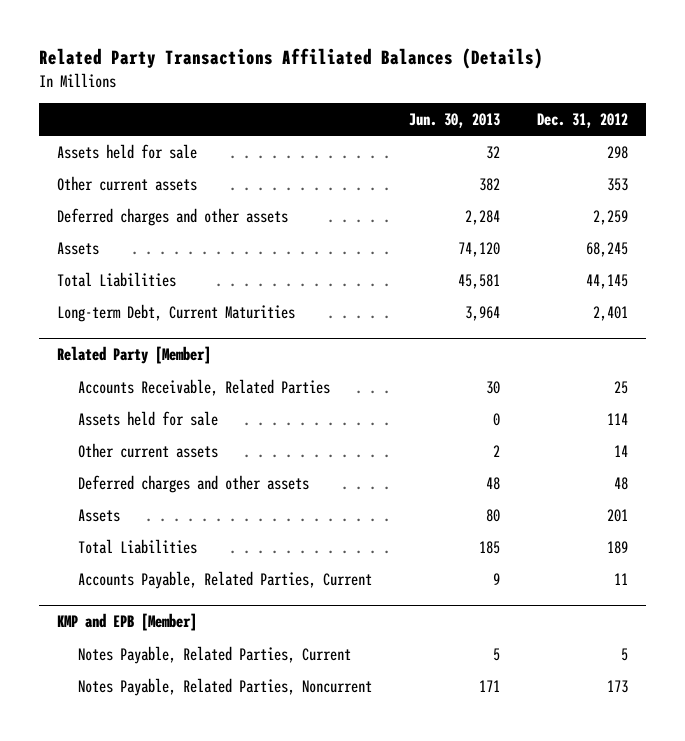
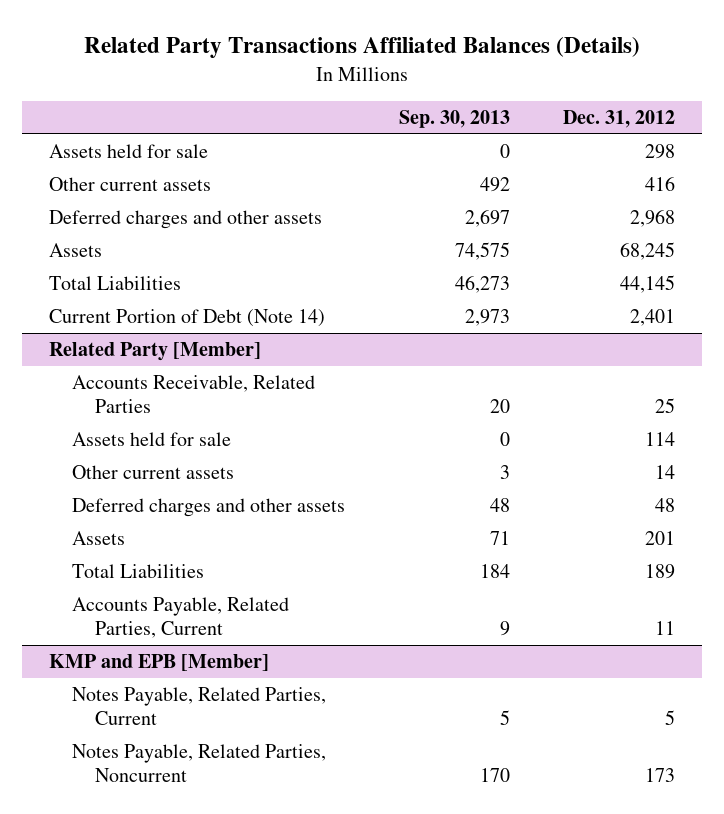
- | Jun. 30, 2013 | Dec. 31, 2012
+ | Sep. 30, 2013 | Dec. 31, 2012
- Other current assets | 382 | 353
- Deferred charges and other assets | 2,284 | 2,259
+ Other current assets | 492 | 416
+ Deferred charges and other assets | 2,697 | 2,968
- Long-term Debt, Current Maturities | 3,964 | 2,401
+ Current Portion of Debt (Note 14) | 2,973 | 2,401

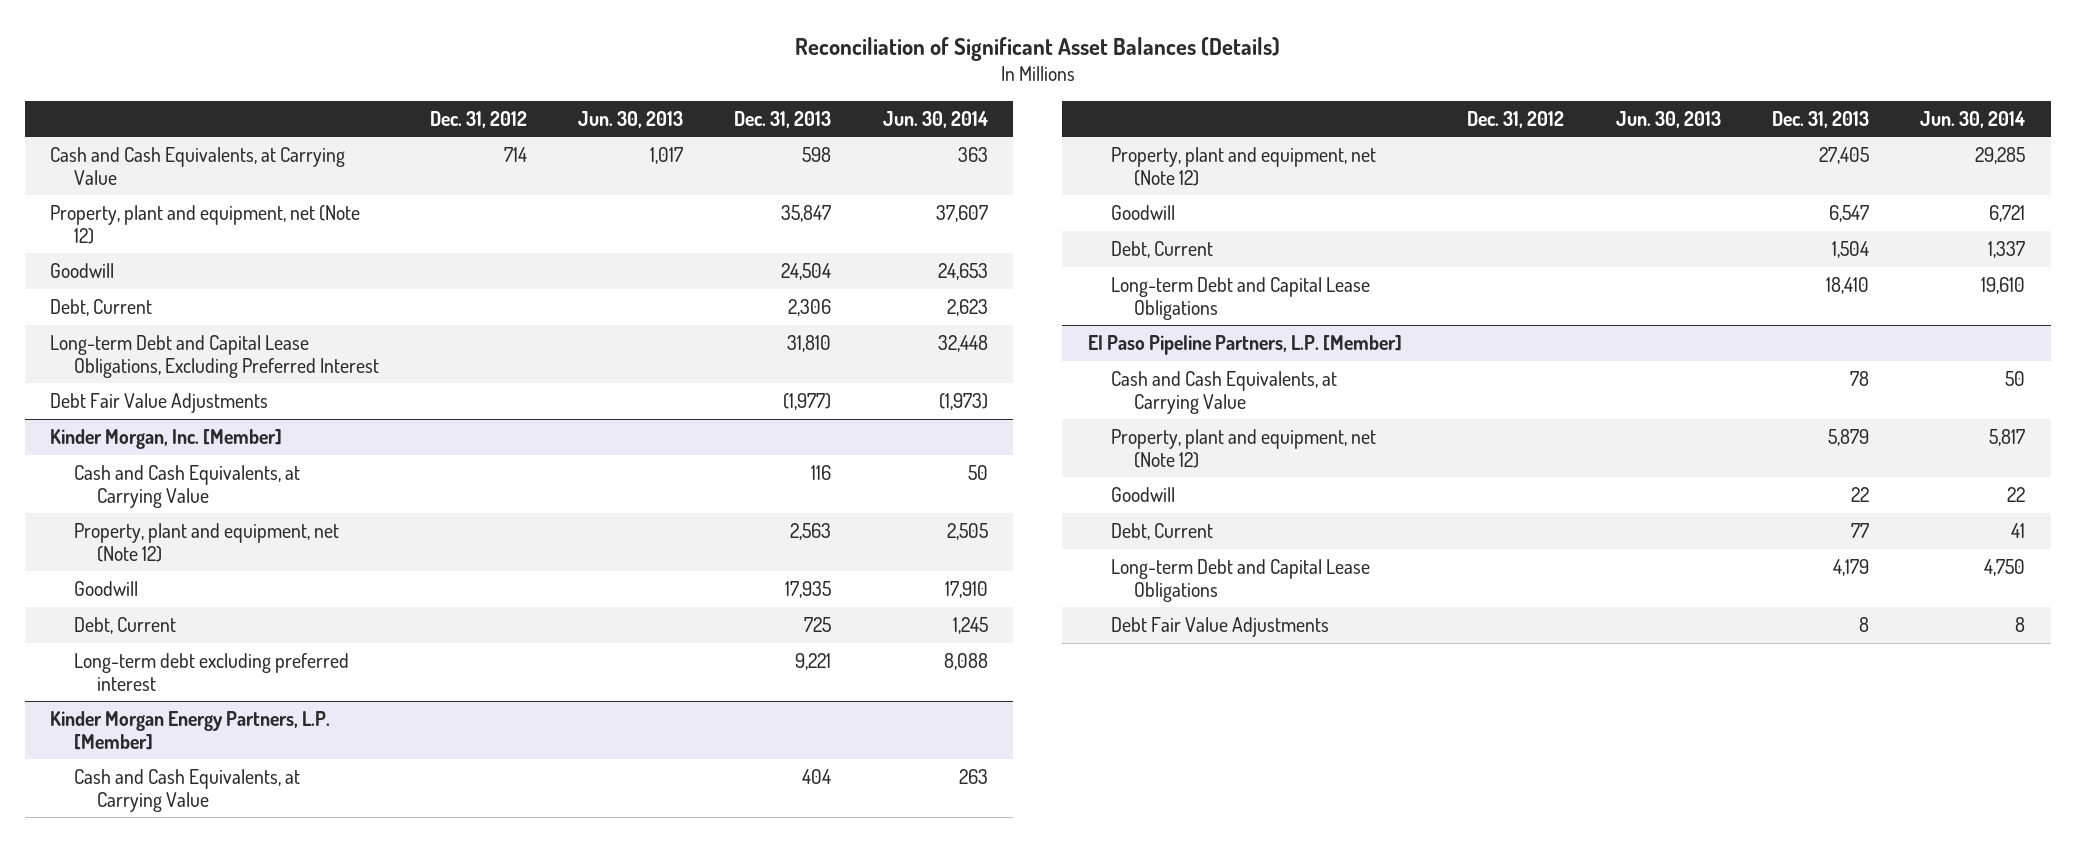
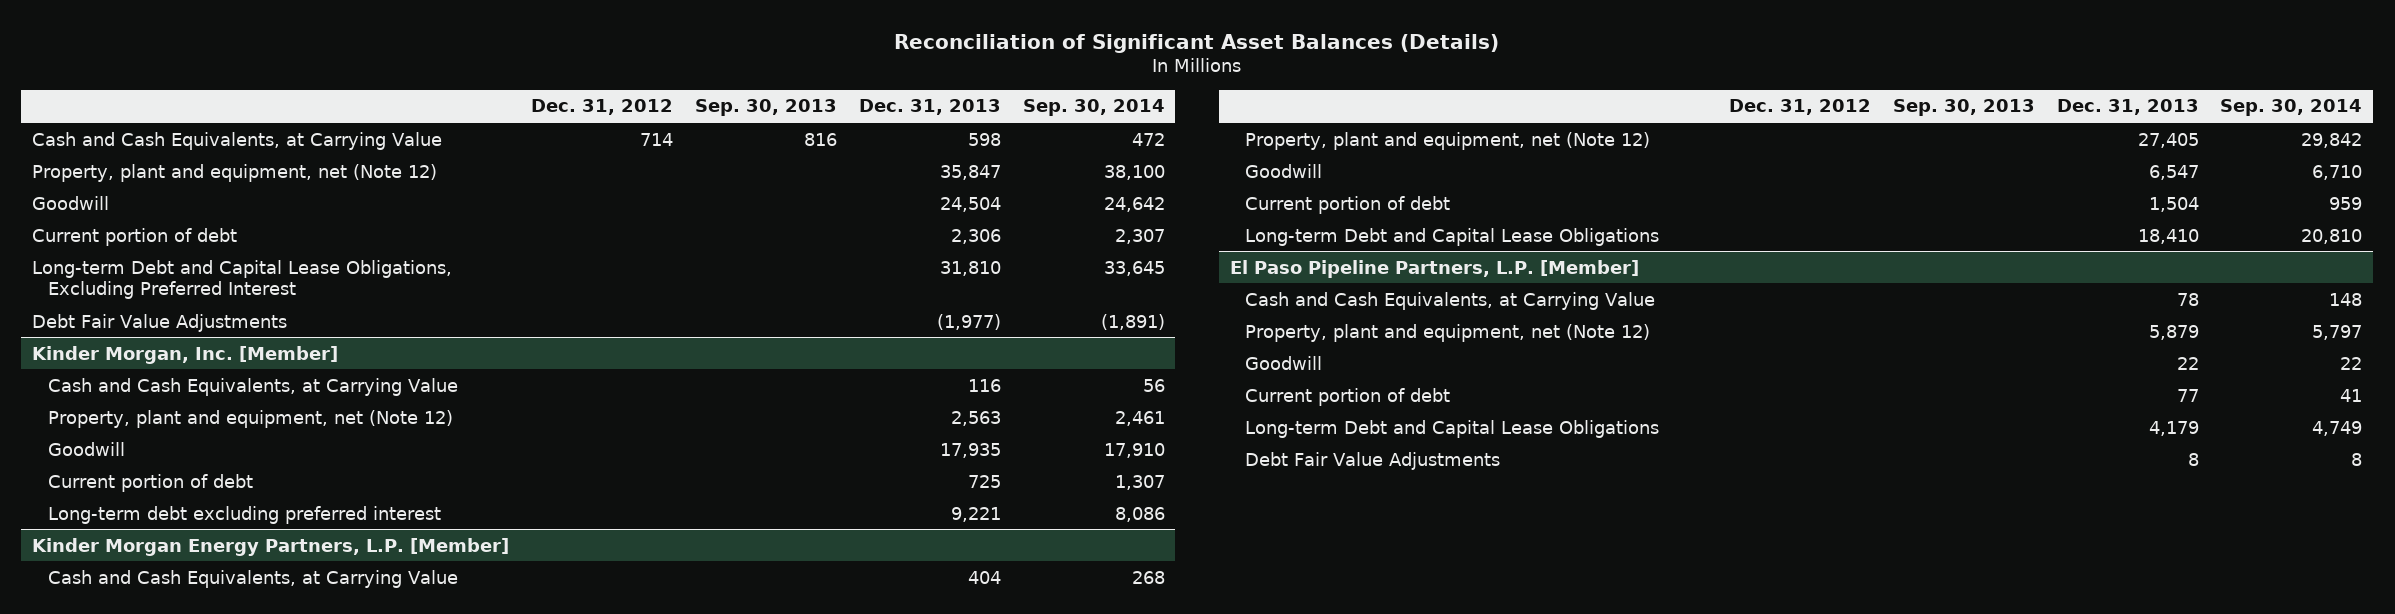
- | Dec. 31, 2012 | Jun. 30, 2013 | Dec. 31, 2013 | Jun. 30, 2014
+ | Dec. 31, 2012 | Sep. 30, 2013 | Dec. 31, 2013 | Sep. 30, 2014
- Debt, Current | | | 2,306 | 2,623
+ Current portion of debt | | | 2,306 | 2,307
@ Kinder Morgan, Inc. [Member]
- Debt, Current | | | 725 | 1,245
+ Current portion of debt | | | 725 | 1,307
@ Kinder Morgan Energy Partners, L.P. [Member]
- Debt, Current | | | 1,504 | 1,337
+ Current portion of debt | | | 1,504 | 959
@ El Paso Pipeline Partners, L.P. [Member]
- Debt, Current | | | 77 | 41
+ Current portion of debt | | | 77 | 41

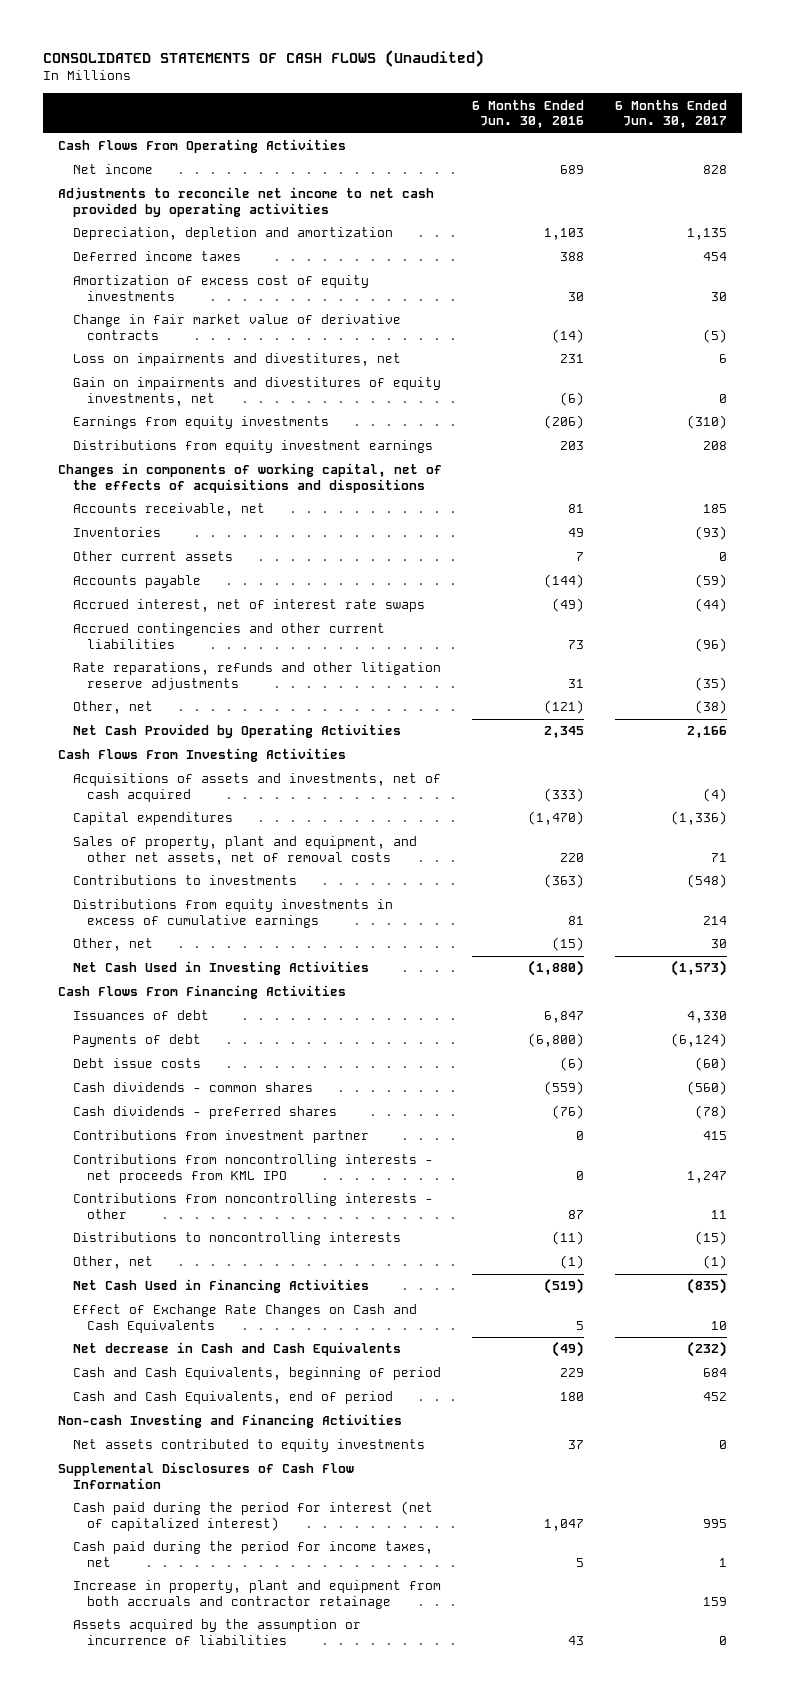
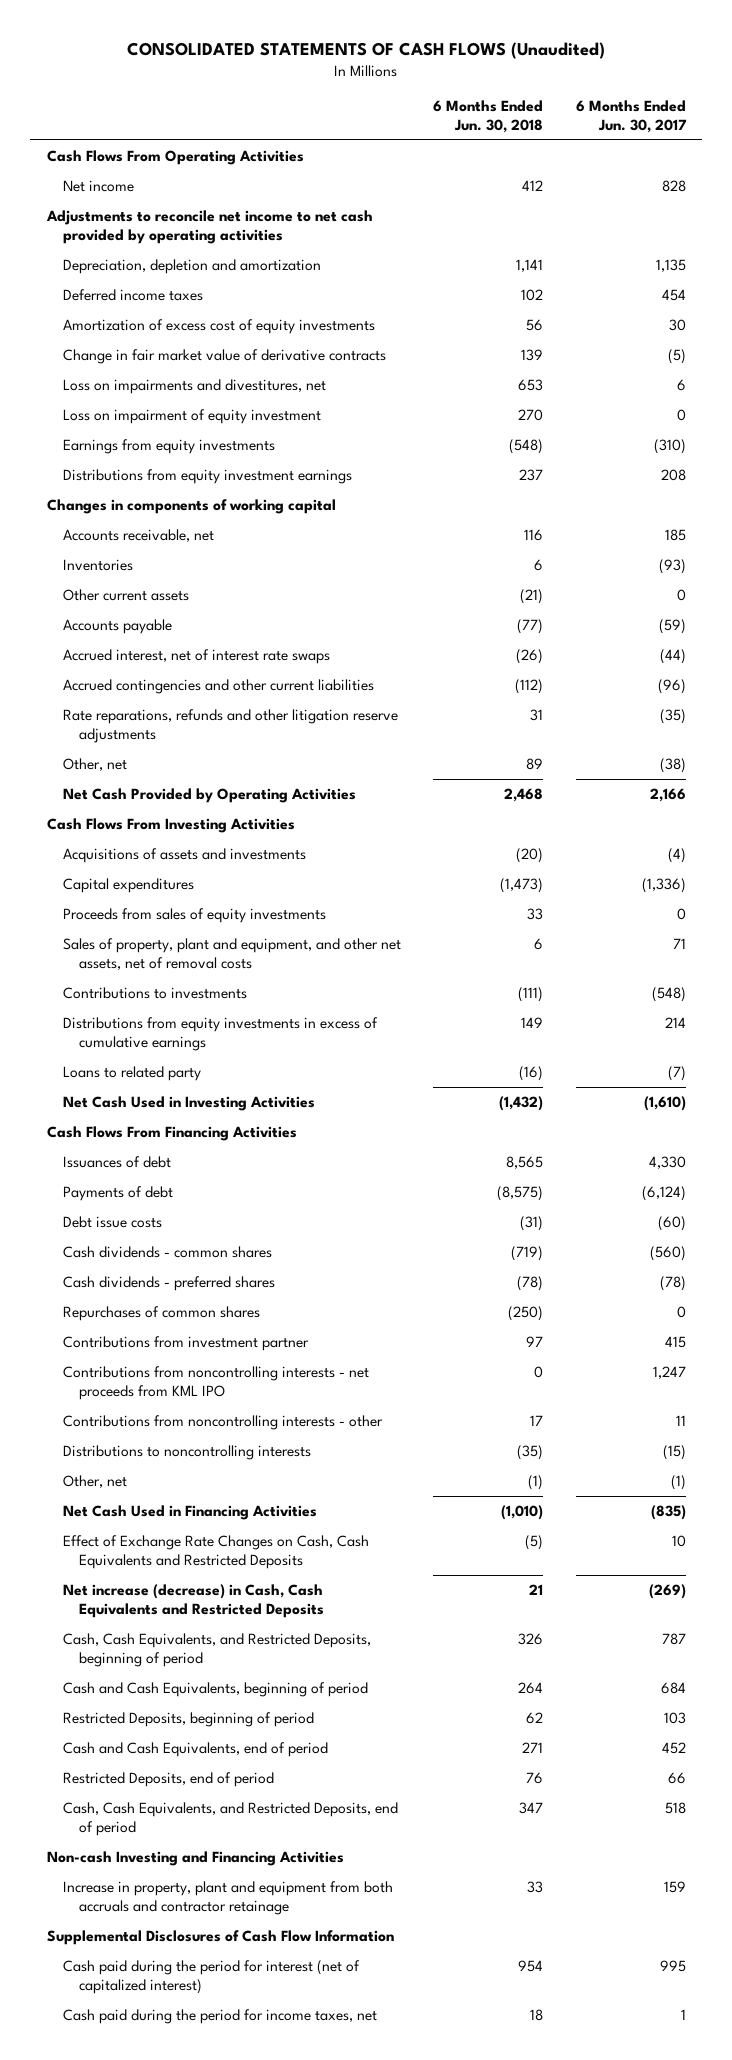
- | 6 Months Ended Jun. 30, 2016 | 6 Months Ended Jun. 30, 2017
+ | 6 Months Ended Jun. 30, 2018 | 6 Months Ended Jun. 30, 2017
- Gain on impairments and divestitures of equity investments, net | (6) | 0
+ Loss on impairment of equity investment | 270 | 0
- Changes in components of working capital, net of the effects of acquisitions and dispositions
+ Changes in components of working capital
- Acquisitions of assets and investments, net of cash acquired | (333) | (4)
+ Acquisitions of assets and investments | (20) | (4)
+ Proceeds from sales of equity investments | 33 | 0
- Other, net | (15) | 30
- Net Cash Used in Investing Activities | (1,880) | (1,573)
+ Loans to related party | (16) | (7)
+ Net Cash Used in Investing Activities | (1,432) | (1,610)
+ Repurchases of common shares | (250) | 0
- Effect of Exchange Rate Changes on Cash and Cash Equivalents | 5 | 10
- Net decrease in Cash and Cash Equivalents | (49) | (232)
+ Effect of Exchange Rate Changes on Cash, Cash Equivalents and Restricted Deposits | (5) | 10
+ Net increase (decrease) in Cash, Cash Equivalents and Restricted Deposits | 21 | (269)
+ Cash, Cash Equivalents, and Restricted Deposits, beginning of period | 326 | 787
+ Restricted Deposits, beginning of period | 62 | 103
+ Restricted Deposits, end of period | 76 | 66
+ Cash, Cash Equivalents, and Restricted Deposits, end of period | 347 | 518
- Net assets contributed to equity investments | 37 | 0
moved up: Increase in property, plant and equipment from both accruals and contractor retainage | 33 | 159
- Assets acquired by the assumption or incurrence of liabilities | 43 | 0

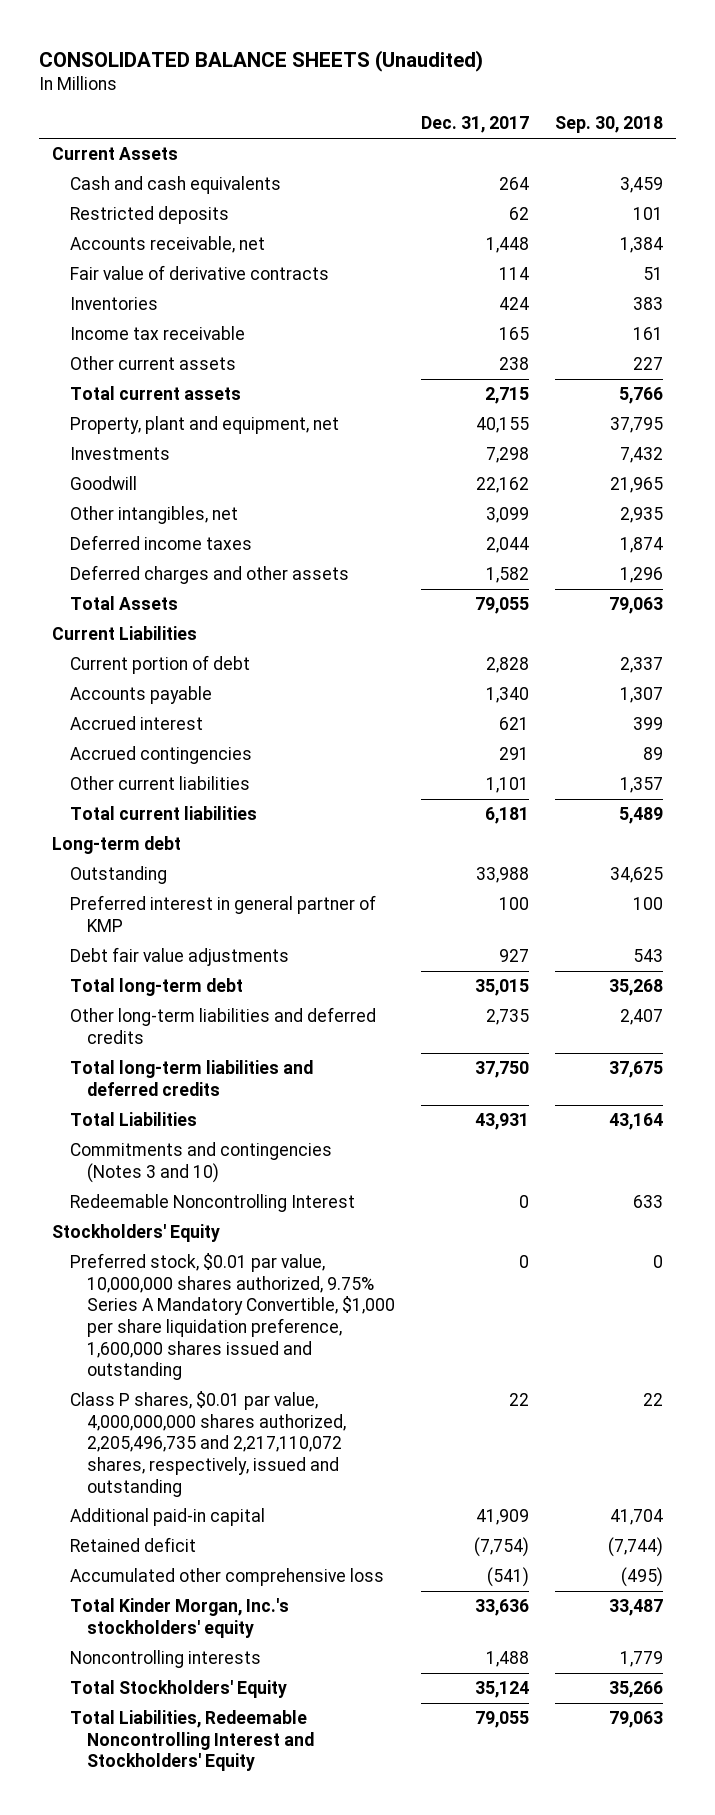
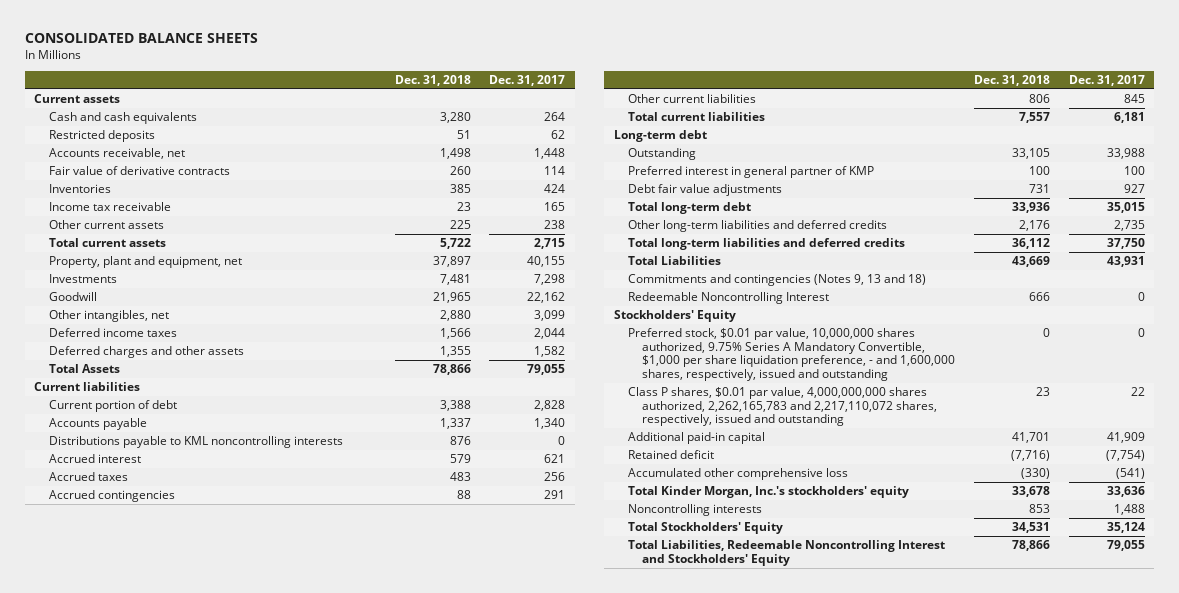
- CONSOLIDATED BALANCE SHEETS (Unaudited)
+ CONSOLIDATED BALANCE SHEETS
- | Dec. 31, 2017 | Sep. 30, 2018
+ | Dec. 31, 2018 | Dec. 31, 2017
- Current Assets
+ Current assets
- Current Liabilities
+ Current liabilities
+ Distributions payable to KML noncontrolling interests | 876 | 0
+ Accrued taxes | 483 | 256
- Other current liabilities | 1,101 | 1,357
+ Other current liabilities | 806 | 845
- Commitments and contingencies (Notes 3 and 10)
+ Commitments and contingencies (Notes 9, 13 and 18)
- Preferred stock, $0.01 par value, 10,000,000 shares authorized, 9.75% Series A Mandatory Convertible, $1,000 per share liquidation preference, 1,600,000 shares issued and outstanding | 0 | 0
- Class P shares, $0.01 par value, 4,000,000,000 shares authorized, 2,205,496,735 and 2,217,110,072 shares, respectively, issued and outstanding | 22 | 22
+ Preferred stock, $0.01 par value, 10,000,000 shares authorized, 9.75% Series A Mandatory Convertible, $1,000 per share liquidation preference, - and 1,600,000 shares, respectively, issued and outstanding | 0 | 0
+ Class P shares, $0.01 par value, 4,000,000,000 shares authorized, 2,262,165,783 and 2,217,110,072 shares, respectively, issued and outstanding | 23 | 22

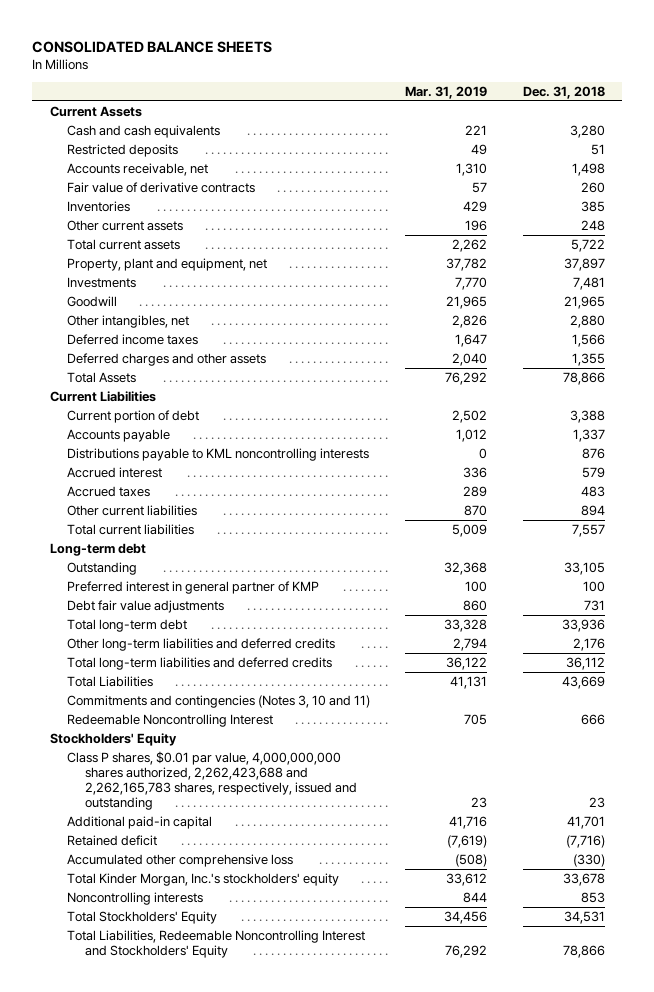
- | Dec. 31, 2018 | Dec. 31, 2017
+ | Mar. 31, 2019 | Dec. 31, 2018
- Current assets
+ Current Assets
- Income tax receivable | 23 | 165
- Other current assets | 225 | 238
+ Other current assets | 196 | 248
- Current liabilities
+ Current Liabilities
- Accrued contingencies | 88 | 291
- Other current liabilities | 806 | 845
+ Other current liabilities | 870 | 894
- Commitments and contingencies (Notes 9, 13 and 18)
+ Commitments and contingencies (Notes 3, 10 and 11)
- Preferred stock, $0.01 par value, 10,000,000 shares authorized, 9.75% Series A Mandatory Convertible, $1,000 per share liquidation preference, - and 1,600,000 shares, respectively, issued and outstanding | 0 | 0
- Class P shares, $0.01 par value, 4,000,000,000 shares authorized, 2,262,165,783 and 2,217,110,072 shares, respectively, issued and outstanding | 23 | 22
+ Class P shares, $0.01 par value, 4,000,000,000 shares authorized, 2,262,423,688 and 2,262,165,783 shares, respectively, issued and outstanding | 23 | 23

